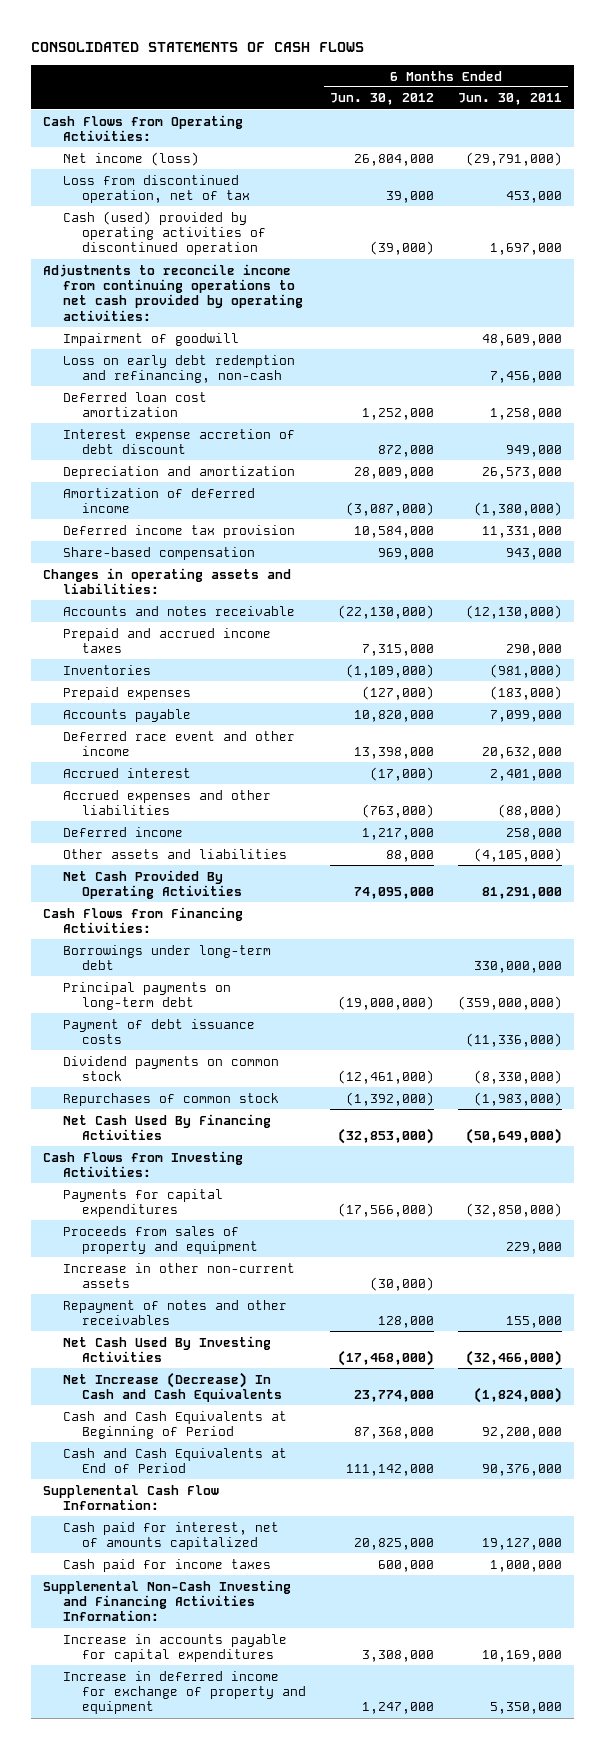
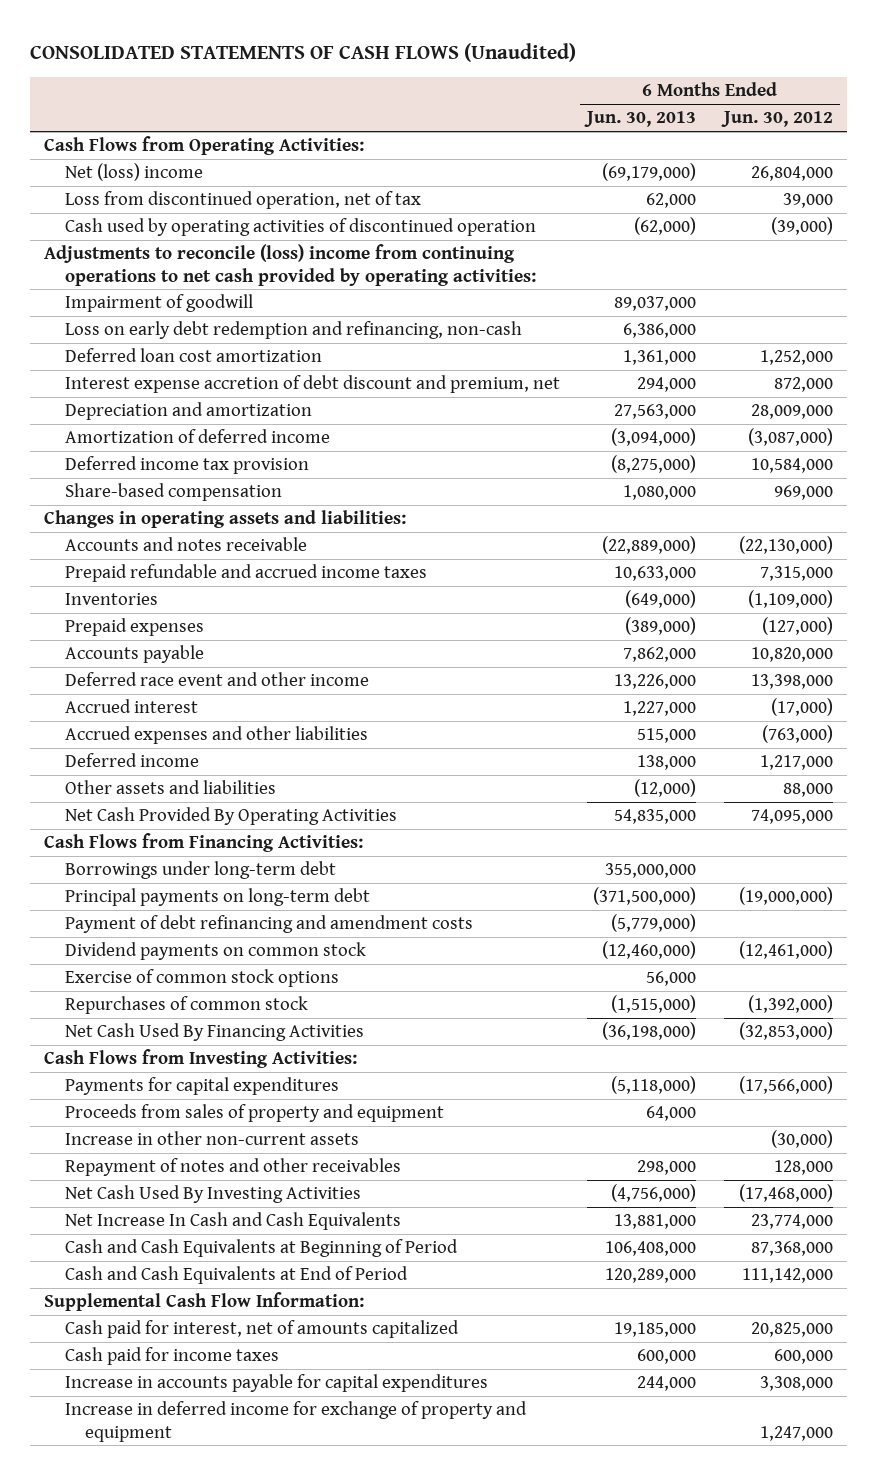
- CONSOLIDATED STATEMENTS OF CASH FLOWS
+ CONSOLIDATED STATEMENTS OF CASH FLOWS (Unaudited)
- | 6 Months Ended Jun. 30, 2012 | 6 Months Ended Jun. 30, 2011
+ | 6 Months Ended Jun. 30, 2013 | 6 Months Ended Jun. 30, 2012
- Net income (loss) | 26,804,000 | (29,791,000)
+ Net (loss) income | (69,179,000) | 26,804,000
- Cash (used) provided by operating activities of discontinued operation | (39,000) | 1,697,000
- Adjustments to reconcile income from continuing operations to net cash provided by operating activities:
+ Cash used by operating activities of discontinued operation | (62,000) | (39,000)
+ Adjustments to reconcile (loss) income from continuing operations to net cash provided by operating activities:
- Interest expense accretion of debt discount | 872,000 | 949,000
+ Interest expense accretion of debt discount and premium, net | 294,000 | 872,000
- Prepaid and accrued income taxes | 7,315,000 | 290,000
+ Prepaid refundable and accrued income taxes | 10,633,000 | 7,315,000
- Payment of debt issuance costs | | (11,336,000)
+ Payment of debt refinancing and amendment costs | (5,779,000) |
+ Exercise of common stock options | 56,000 |
- Net Increase (Decrease) In Cash and Cash Equivalents | 23,774,000 | (1,824,000)
+ Net Increase In Cash and Cash Equivalents | 13,881,000 | 23,774,000
- Supplemental Non-Cash Investing and Financing Activities Information:

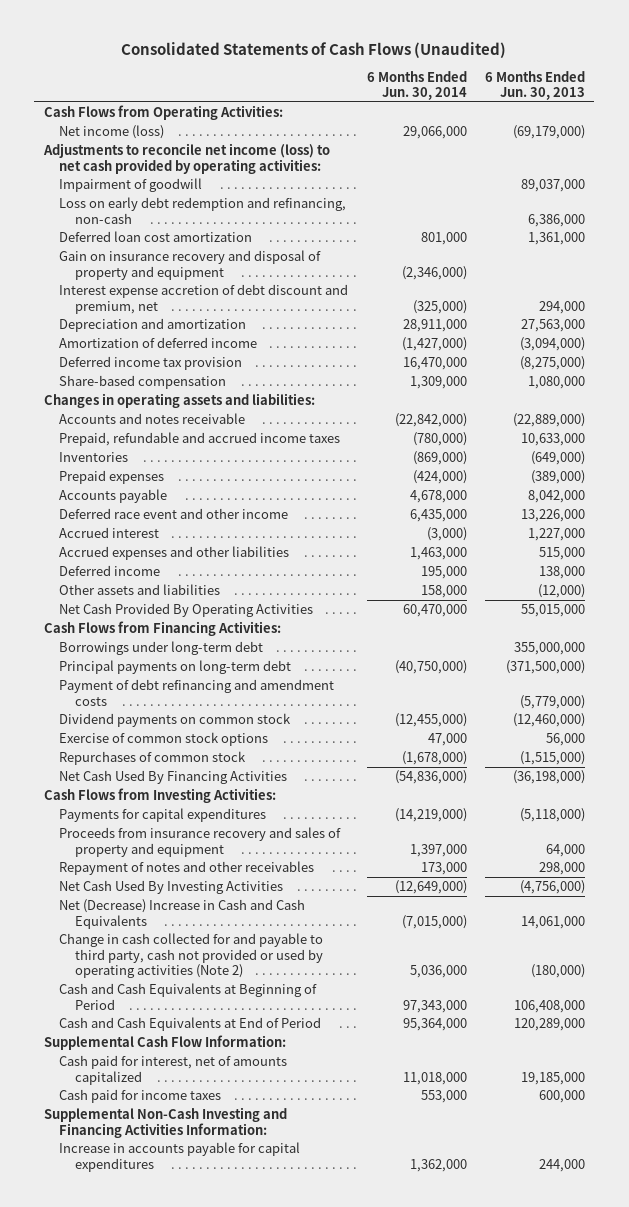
- CONSOLIDATED STATEMENTS OF CASH FLOWS (Unaudited)
+ Consolidated Statements of Cash Flows (Unaudited)
- | 6 Months Ended Jun. 30, 2013 | 6 Months Ended Jun. 30, 2012
+ | 6 Months Ended Jun. 30, 2014 | 6 Months Ended Jun. 30, 2013
- Net (loss) income | (69,179,000) | 26,804,000
- Loss from discontinued operation, net of tax | 62,000 | 39,000
- Cash used by operating activities of discontinued operation | (62,000) | (39,000)
- Adjustments to reconcile (loss) income from continuing operations to net cash provided by operating activities:
+ Net income (loss) | 29,066,000 | (69,179,000)
+ Adjustments to reconcile net income (loss) to net cash provided by operating activities:
+ Gain on insurance recovery and disposal of property and equipment | (2,346,000) |
- Prepaid refundable and accrued income taxes | 10,633,000 | 7,315,000
+ Prepaid, refundable and accrued income taxes | (780,000) | 10,633,000
- Accounts payable | 7,862,000 | 10,820,000
+ Accounts payable | 4,678,000 | 8,042,000
- Net Cash Provided By Operating Activities | 54,835,000 | 74,095,000
+ Net Cash Provided By Operating Activities | 60,470,000 | 55,015,000
- Proceeds from sales of property and equipment | 64,000 |
- Increase in other non-current assets | | (30,000)
+ Proceeds from insurance recovery and sales of property and equipment | 1,397,000 | 64,000
- Net Increase In Cash and Cash Equivalents | 13,881,000 | 23,774,000
+ Net (Decrease) Increase in Cash and Cash Equivalents | (7,015,000) | 14,061,000
+ Change in cash collected for and payable to third party, cash not provided or used by operating activities (Note 2) | 5,036,000 | (180,000)
+ Supplemental Non-Cash Investing and Financing Activities Information:
- Increase in deferred income for exchange of property and equipment | | 1,247,000

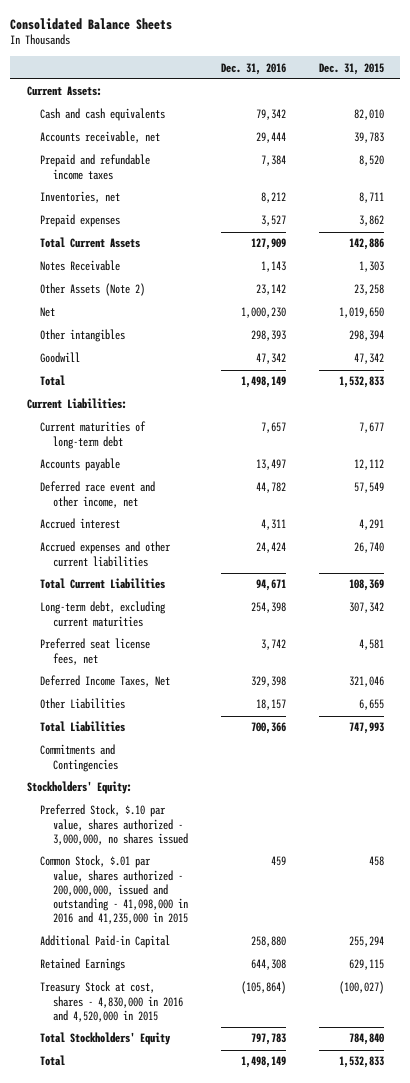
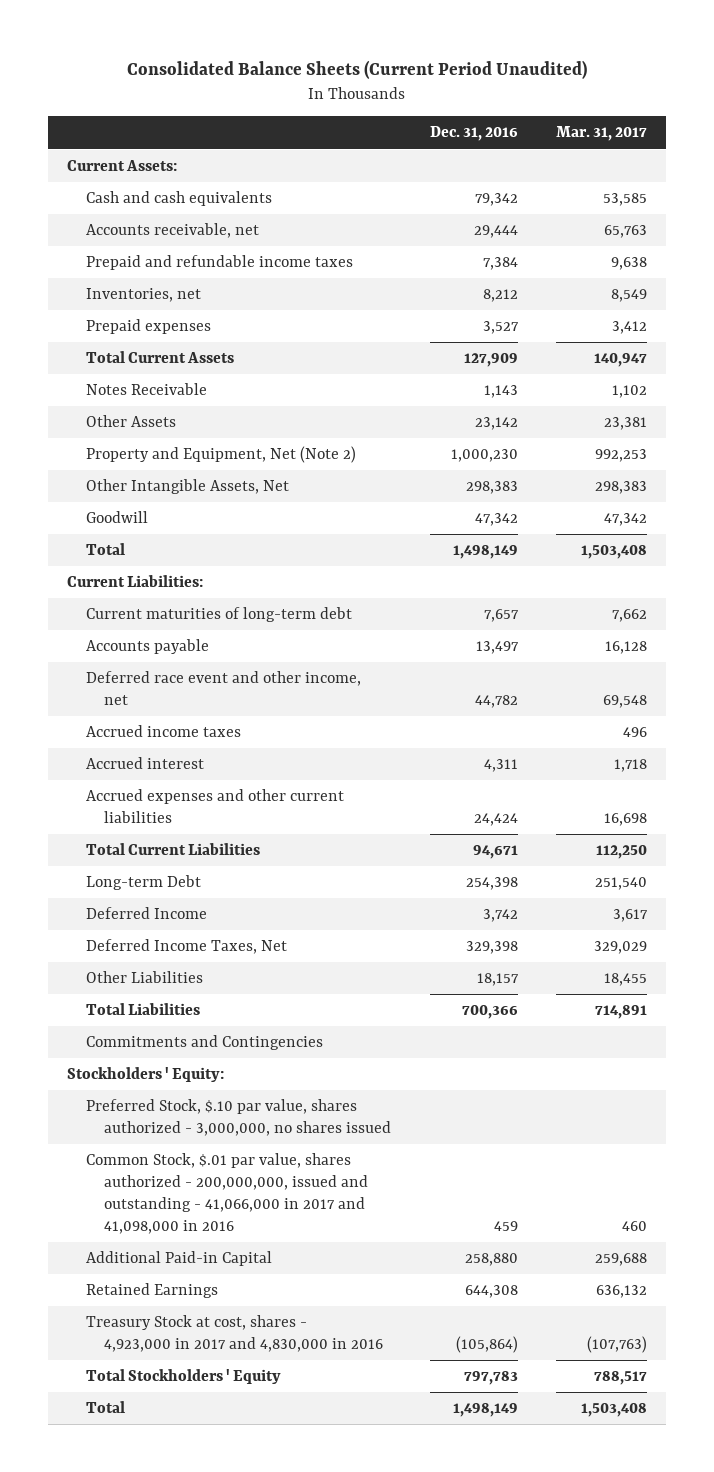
- Consolidated Balance Sheets
+ Consolidated Balance Sheets (Current Period Unaudited)
- | Dec. 31, 2016 | Dec. 31, 2015
+ | Dec. 31, 2016 | Mar. 31, 2017
- Other Assets (Note 2) | 23,142 | 23,258
- Net | 1,000,230 | 1,019,650
- Other intangibles | 298,393 | 298,394
+ Other Assets | 23,142 | 23,381
+ Property and Equipment, Net (Note 2) | 1,000,230 | 992,253
+ Other Intangible Assets, Net | 298,383 | 298,383
+ Accrued income taxes | | 496
- Long-term debt, excluding current maturities | 254,398 | 307,342
- Preferred seat license fees, net | 3,742 | 4,581
+ Long-term Debt | 254,398 | 251,540
+ Deferred Income | 3,742 | 3,617
- Stockholders' Equity:
+ Stockholders ' Equity:
- Common Stock, $.01 par value, shares authorized - 200,000,000, issued and outstanding - 41,098,000 in 2016 and 41,235,000 in 2015 | 459 | 458
+ Common Stock, $.01 par value, shares authorized - 200,000,000, issued and outstanding - 41,066,000 in 2017 and 41,098,000 in 2016 | 459 | 460
- Treasury Stock at cost, shares - 4,830,000 in 2016 and 4,520,000 in 2015 | (105,864) | (100,027)
- Total Stockholders' Equity | 797,783 | 784,840
+ Treasury Stock at cost, shares - 4,923,000 in 2017 and 4,830,000 in 2016 | (105,864) | (107,763)
+ Total Stockholders ' Equity | 797,783 | 788,517

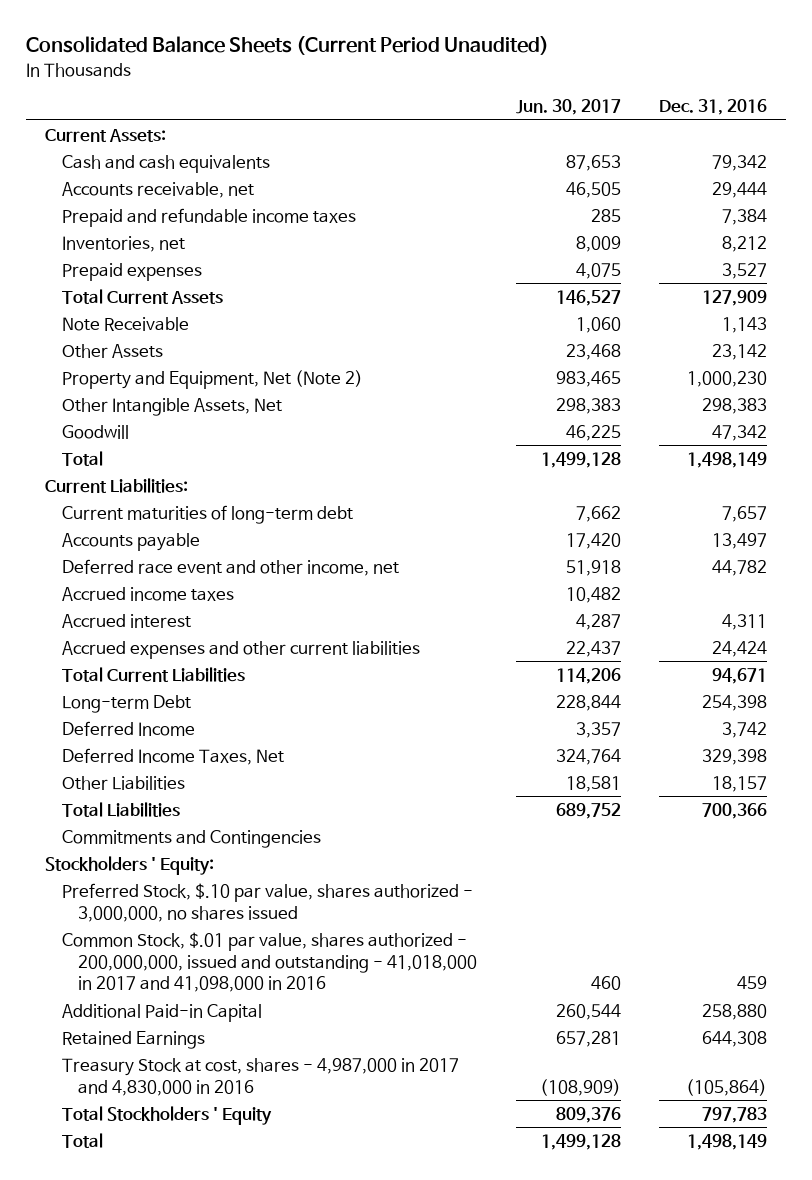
- | Dec. 31, 2016 | Mar. 31, 2017
+ | Jun. 30, 2017 | Dec. 31, 2016
- Notes Receivable | 1,143 | 1,102
+ Note Receivable | 1,060 | 1,143
- Common Stock, $.01 par value, shares authorized - 200,000,000, issued and outstanding - 41,066,000 in 2017 and 41,098,000 in 2016 | 459 | 460
+ Common Stock, $.01 par value, shares authorized - 200,000,000, issued and outstanding - 41,018,000 in 2017 and 41,098,000 in 2016 | 460 | 459
- Treasury Stock at cost, shares - 4,923,000 in 2017 and 4,830,000 in 2016 | (105,864) | (107,763)
+ Treasury Stock at cost, shares - 4,987,000 in 2017 and 4,830,000 in 2016 | (108,909) | (105,864)

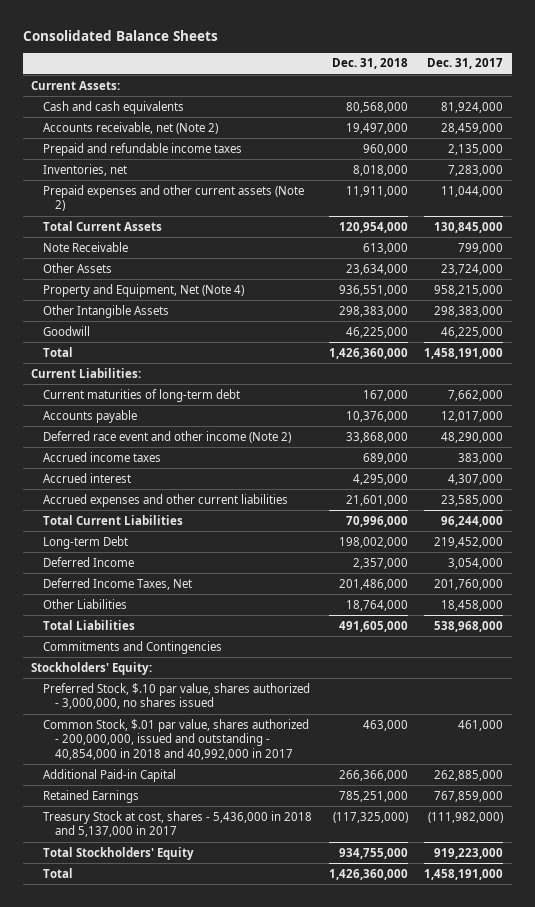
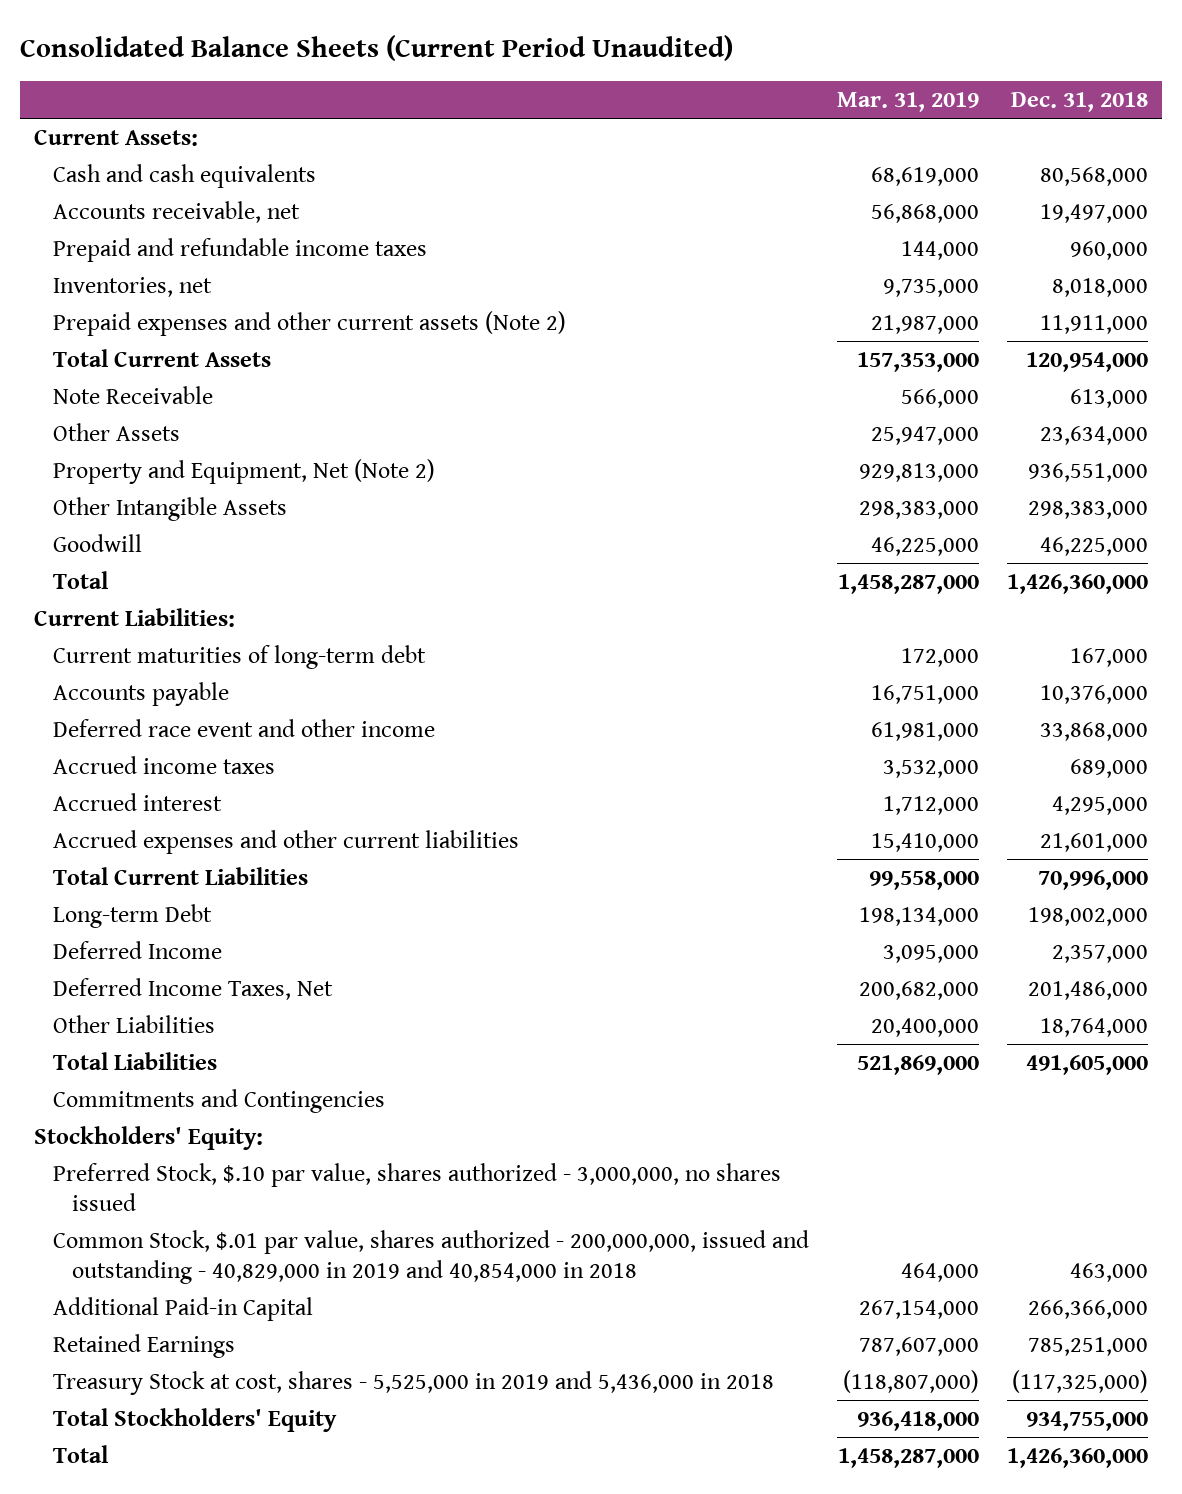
- Consolidated Balance Sheets
+ Consolidated Balance Sheets (Current Period Unaudited)
- | Dec. 31, 2018 | Dec. 31, 2017
+ | Mar. 31, 2019 | Dec. 31, 2018
- Accounts receivable, net (Note 2) | 19,497,000 | 28,459,000
+ Accounts receivable, net | 56,868,000 | 19,497,000
- Property and Equipment, Net (Note 4) | 936,551,000 | 958,215,000
+ Property and Equipment, Net (Note 2) | 929,813,000 | 936,551,000
- Deferred race event and other income (Note 2) | 33,868,000 | 48,290,000
+ Deferred race event and other income | 61,981,000 | 33,868,000
- Common Stock, $.01 par value, shares authorized - 200,000,000, issued and outstanding - 40,854,000 in 2018 and 40,992,000 in 2017 | 463,000 | 461,000
+ Common Stock, $.01 par value, shares authorized - 200,000,000, issued and outstanding - 40,829,000 in 2019 and 40,854,000 in 2018 | 464,000 | 463,000
- Treasury Stock at cost, shares - 5,436,000 in 2018 and 5,137,000 in 2017 | (117,325,000) | (111,982,000)
+ Treasury Stock at cost, shares - 5,525,000 in 2019 and 5,436,000 in 2018 | (118,807,000) | (117,325,000)

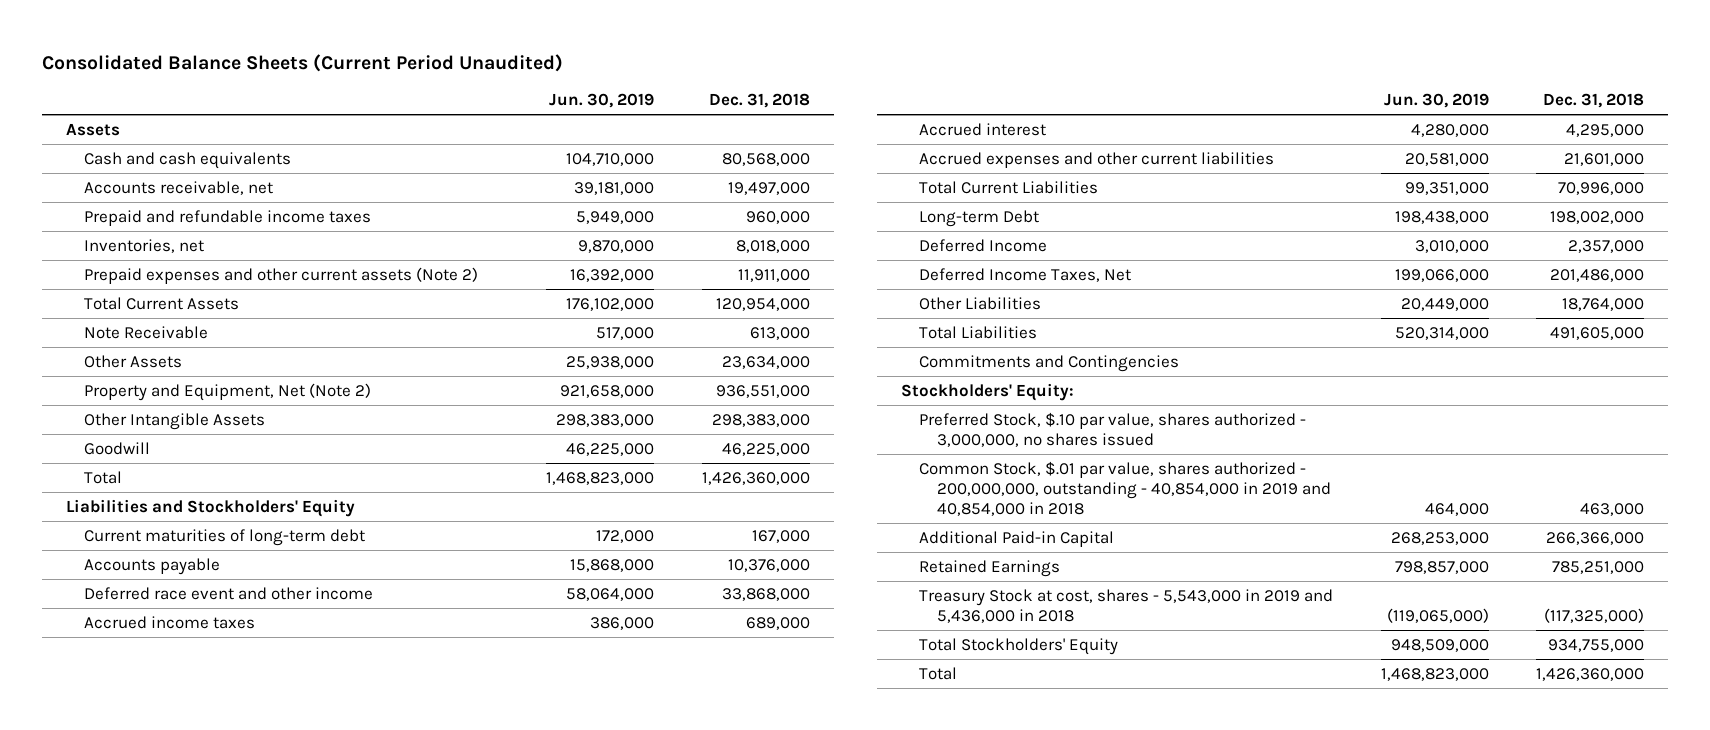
- | Mar. 31, 2019 | Dec. 31, 2018
+ | Jun. 30, 2019 | Dec. 31, 2018
- Current Assets:
+ Assets
- Current Liabilities:
+ Liabilities and Stockholders' Equity
- Common Stock, $.01 par value, shares authorized - 200,000,000, issued and outstanding - 40,829,000 in 2019 and 40,854,000 in 2018 | 464,000 | 463,000
+ Common Stock, $.01 par value, shares authorized - 200,000,000, outstanding - 40,854,000 in 2019 and 40,854,000 in 2018 | 464,000 | 463,000
- Treasury Stock at cost, shares - 5,525,000 in 2019 and 5,436,000 in 2018 | (118,807,000) | (117,325,000)
+ Treasury Stock at cost, shares - 5,543,000 in 2019 and 5,436,000 in 2018 | (119,065,000) | (117,325,000)

